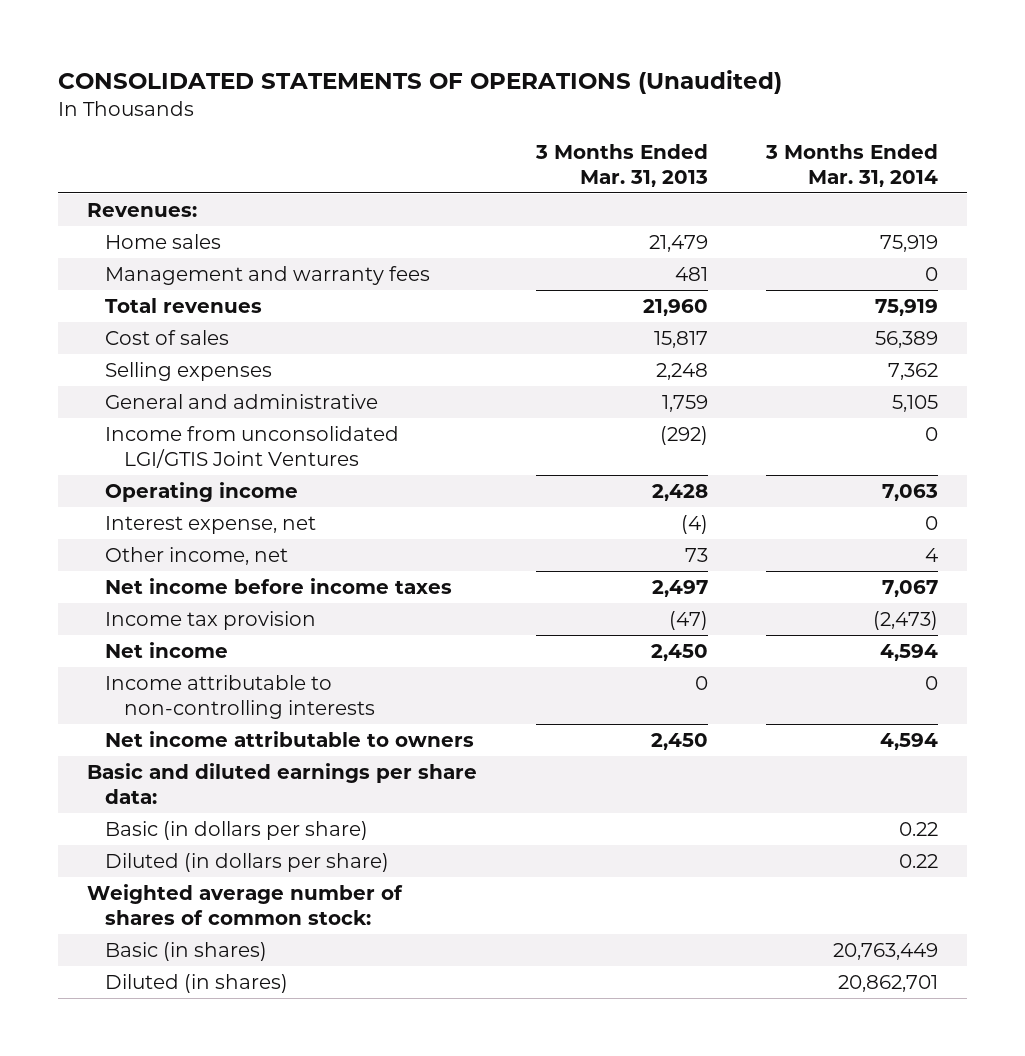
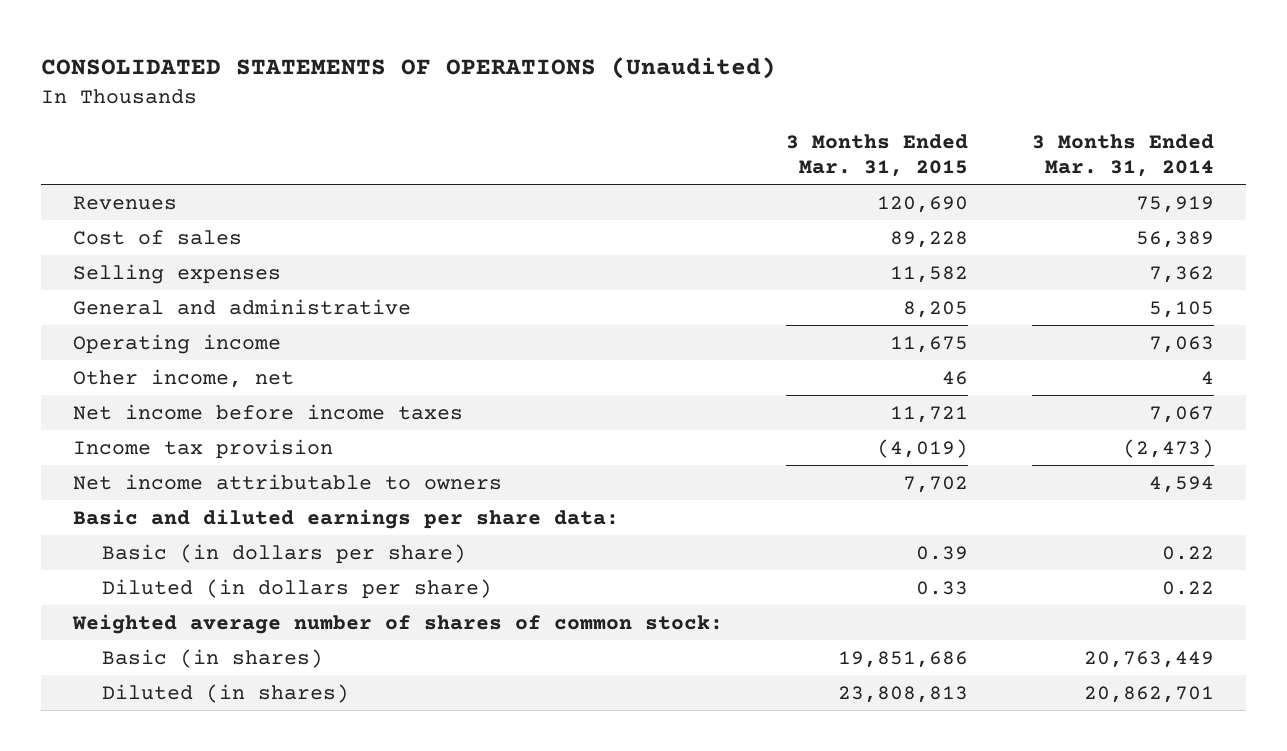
- | 3 Months Ended Mar. 31, 2013 | 3 Months Ended Mar. 31, 2014
+ | 3 Months Ended Mar. 31, 2015 | 3 Months Ended Mar. 31, 2014
- Revenues:
- Home sales | 21,479 | 75,919
- Management and warranty fees | 481 | 0
- Total revenues | 21,960 | 75,919
+ Revenues | 120,690 | 75,919
- Income from unconsolidated LGI/GTIS Joint Ventures | (292) | 0
- Interest expense, net | (4) | 0
- Net income | 2,450 | 4,594
- Income attributable to non-controlling interests | 0 | 0

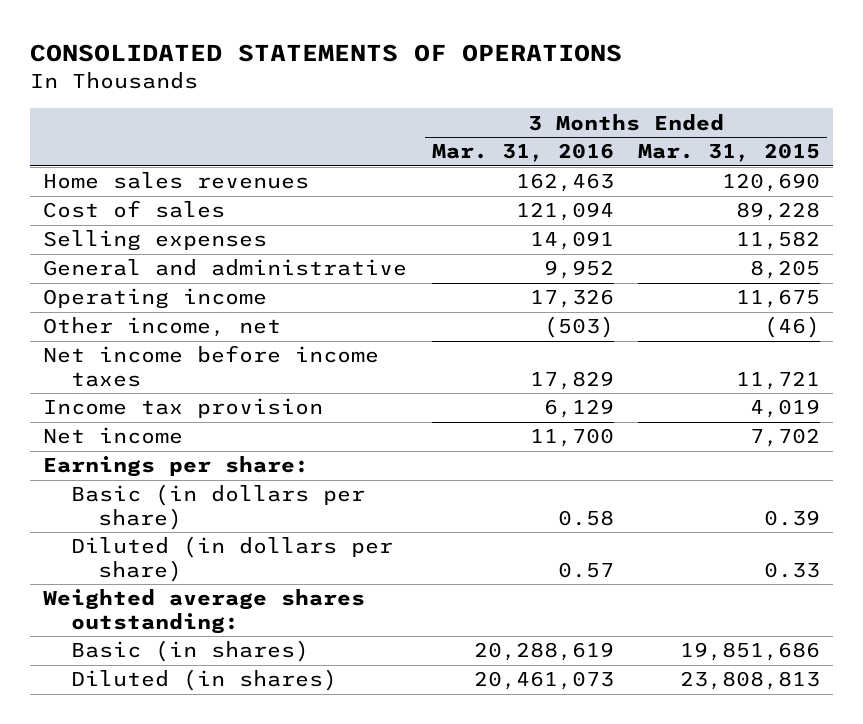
- CONSOLIDATED STATEMENTS OF OPERATIONS (Unaudited)
+ CONSOLIDATED STATEMENTS OF OPERATIONS
- | 3 Months Ended Mar. 31, 2015 | 3 Months Ended Mar. 31, 2014
+ | 3 Months Ended Mar. 31, 2016 | 3 Months Ended Mar. 31, 2015
- Revenues | 120,690 | 75,919
+ Home sales revenues | 162,463 | 120,690
- Other income, net | 46 | 4
+ Other income, net | (503) | (46)
- Income tax provision | (4,019) | (2,473)
- Net income attributable to owners | 7,702 | 4,594
- Basic and diluted earnings per share data:
+ Income tax provision | 6,129 | 4,019
+ Net income | 11,700 | 7,702
+ Earnings per share:
- Weighted average number of shares of common stock:
+ Weighted average shares outstanding:

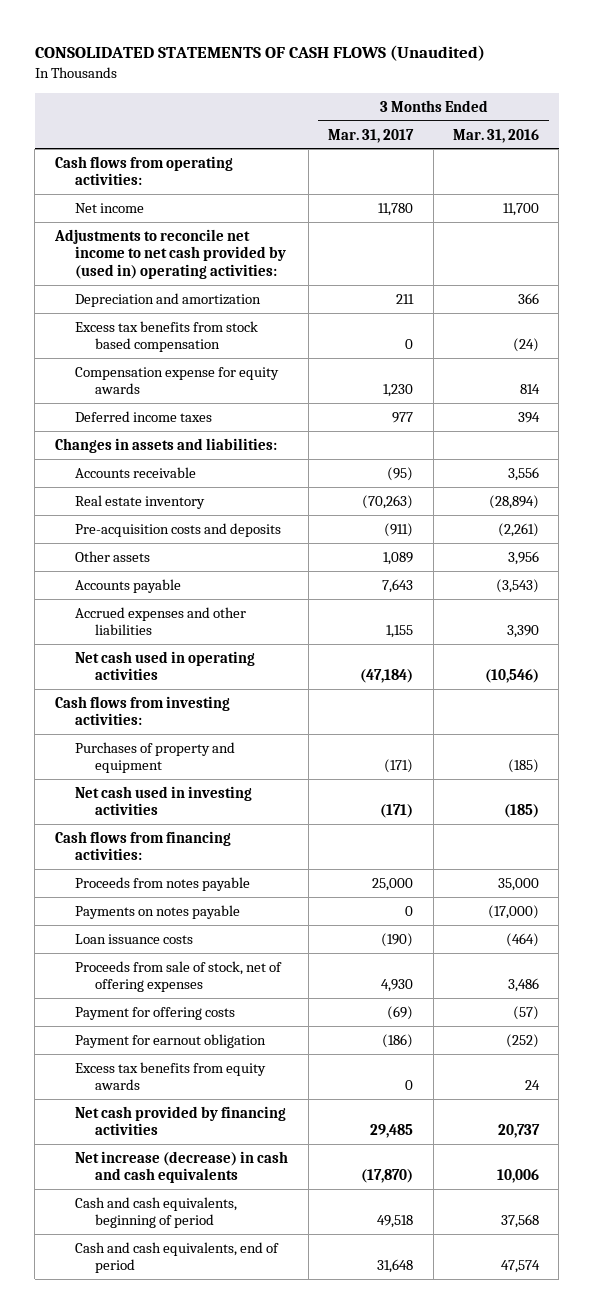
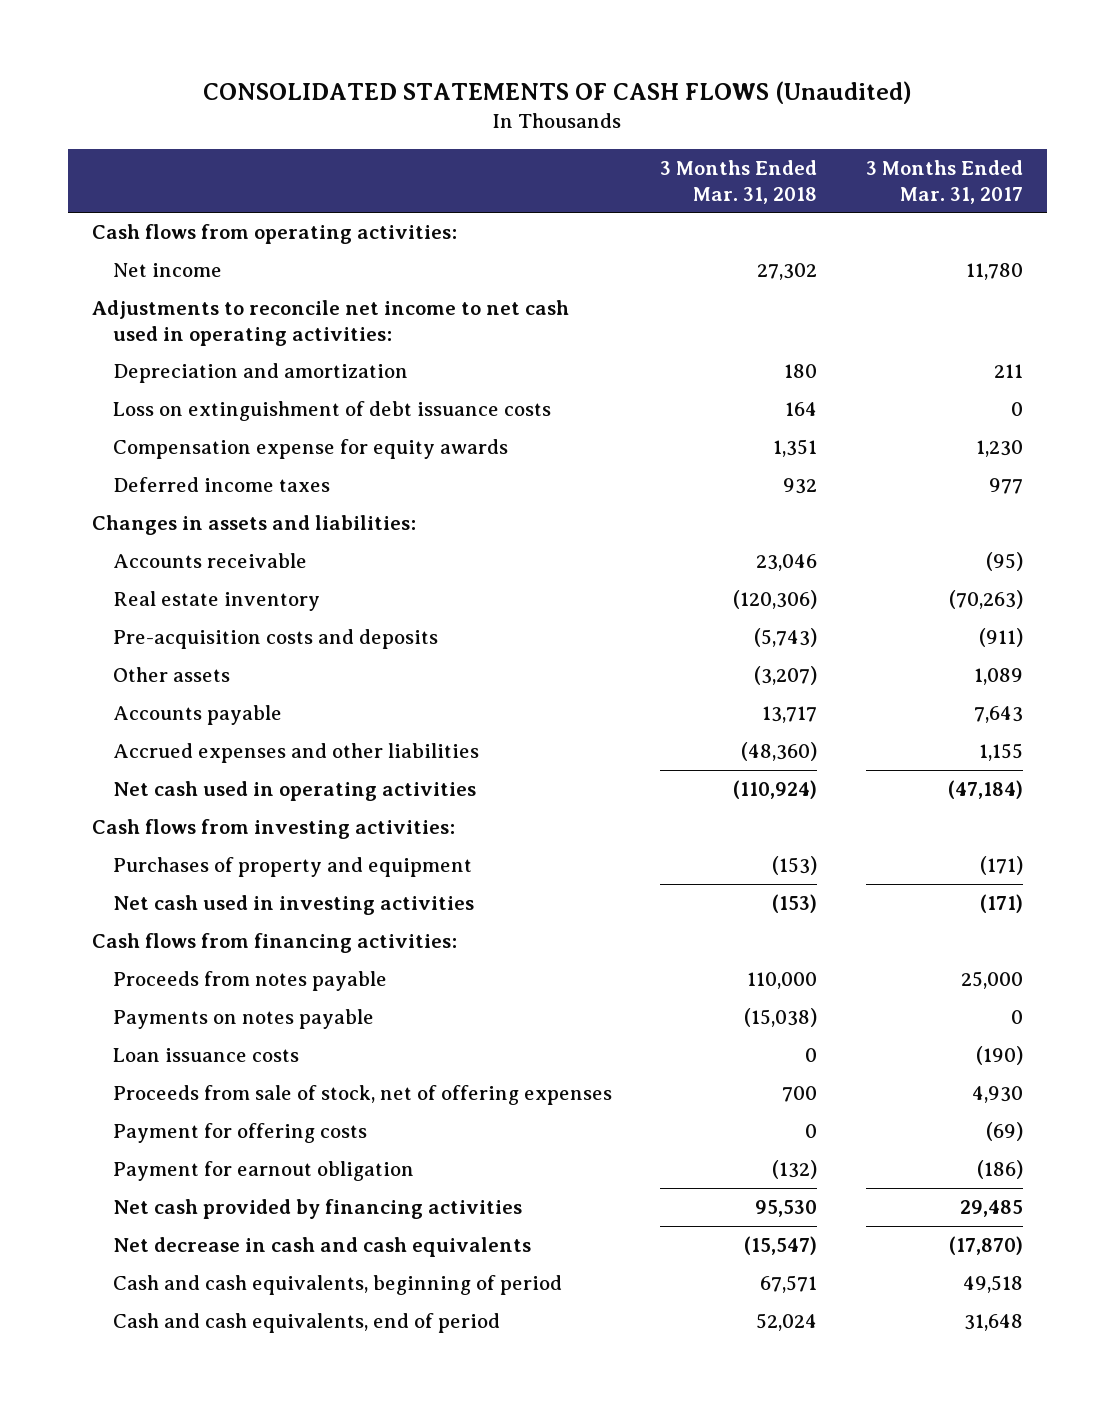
- | 3 Months Ended Mar. 31, 2017 | 3 Months Ended Mar. 31, 2016
+ | 3 Months Ended Mar. 31, 2018 | 3 Months Ended Mar. 31, 2017
- Adjustments to reconcile net income to net cash provided by (used in) operating activities:
+ Adjustments to reconcile net income to net cash used in operating activities:
- Excess tax benefits from stock based compensation | 0 | (24)
+ Loss on extinguishment of debt issuance costs | 164 | 0
- Excess tax benefits from equity awards | 0 | 24
- Net increase (decrease) in cash and cash equivalents | (17,870) | 10,006
+ Net decrease in cash and cash equivalents | (15,547) | (17,870)

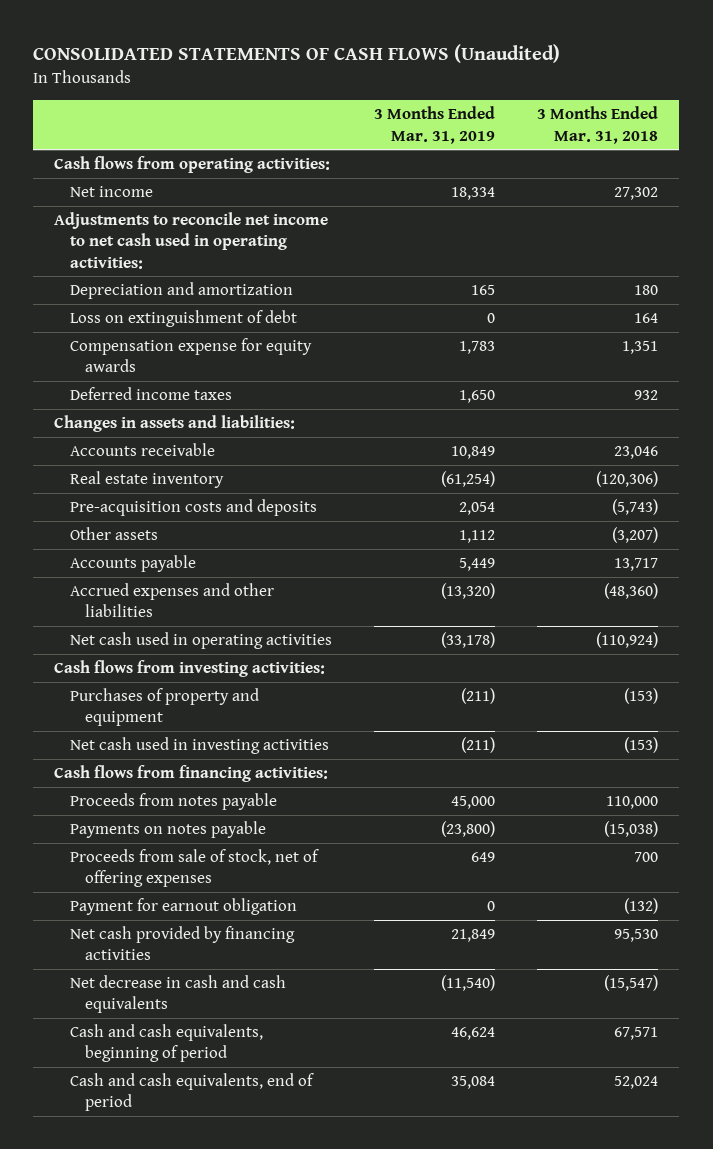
- | 3 Months Ended Mar. 31, 2018 | 3 Months Ended Mar. 31, 2017
+ | 3 Months Ended Mar. 31, 2019 | 3 Months Ended Mar. 31, 2018
- Loss on extinguishment of debt issuance costs | 164 | 0
+ Loss on extinguishment of debt | 0 | 164
- Loan issuance costs | 0 | (190)
- Payment for offering costs | 0 | (69)

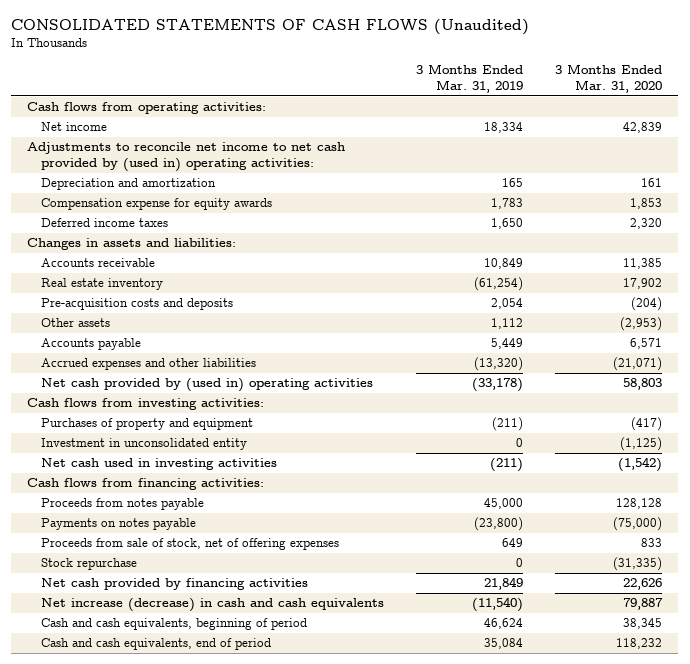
- | 3 Months Ended Mar. 31, 2019 | 3 Months Ended Mar. 31, 2018
+ | 3 Months Ended Mar. 31, 2019 | 3 Months Ended Mar. 31, 2020
- Adjustments to reconcile net income to net cash used in operating activities:
+ Adjustments to reconcile net income to net cash provided by (used in) operating activities:
- Loss on extinguishment of debt | 0 | 164
- Net cash used in operating activities | (33,178) | (110,924)
+ Net cash provided by (used in) operating activities | (33,178) | 58,803
+ Investment in unconsolidated entity | 0 | (1,125)
- Payment for earnout obligation | 0 | (132)
+ Stock repurchase | 0 | (31,335)
- Net decrease in cash and cash equivalents | (11,540) | (15,547)
+ Net increase (decrease) in cash and cash equivalents | (11,540) | 79,887

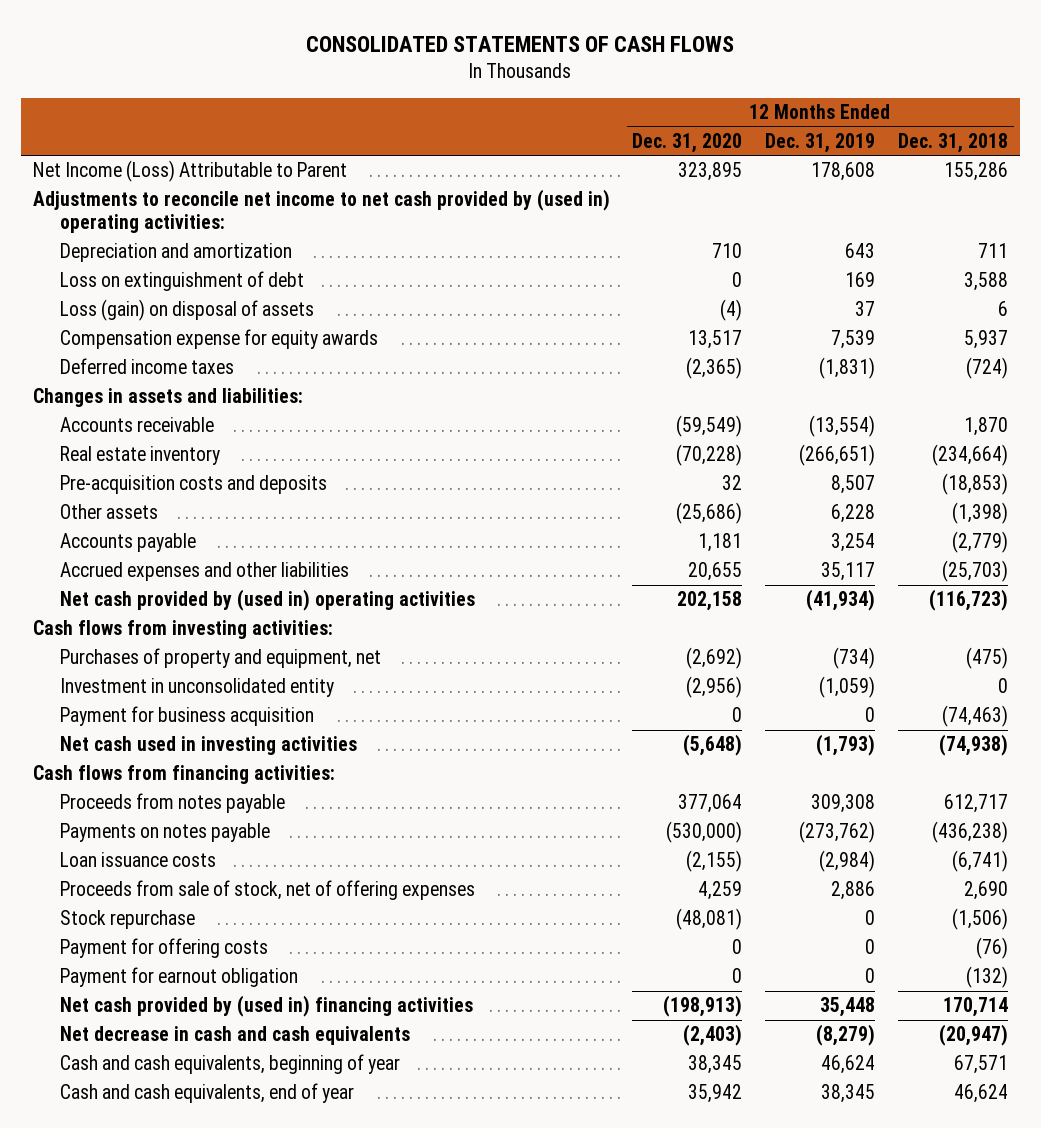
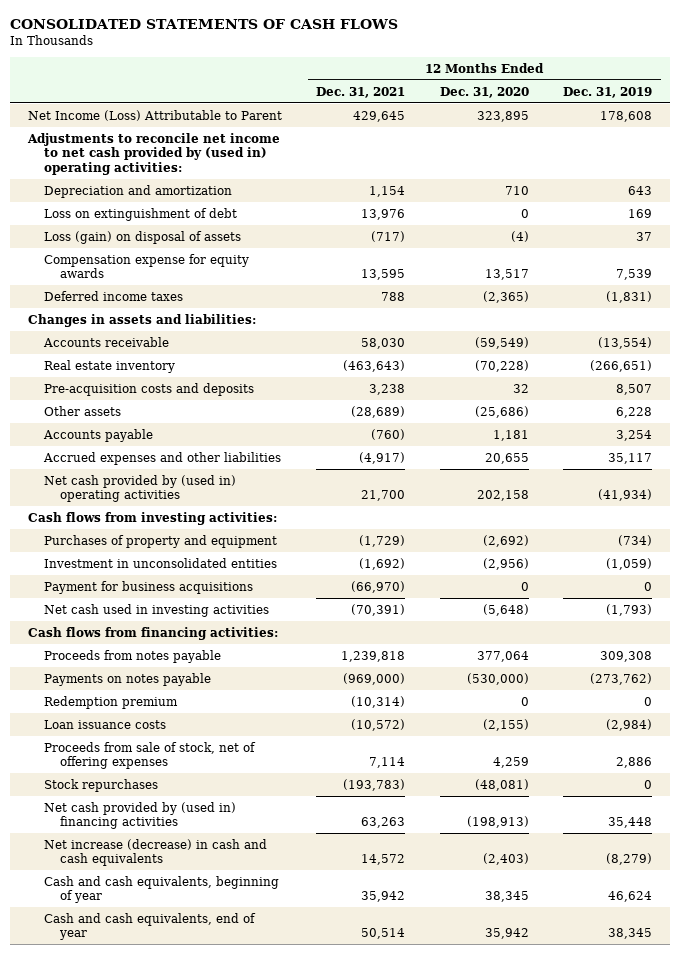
- | 12 Months Ended Dec. 31, 2020 | 12 Months Ended Dec. 31, 2019 | 12 Months Ended Dec. 31, 2018
+ | 12 Months Ended Dec. 31, 2021 | 12 Months Ended Dec. 31, 2020 | 12 Months Ended Dec. 31, 2019
- Purchases of property and equipment, net | (2,692) | (734) | (475)
- Investment in unconsolidated entity | (2,956) | (1,059) | 0
- Payment for business acquisition | 0 | 0 | (74,463)
+ Purchases of property and equipment | (1,729) | (2,692) | (734)
+ Investment in unconsolidated entities | (1,692) | (2,956) | (1,059)
+ Payment for business acquisitions | (66,970) | 0 | 0
+ Redemption premium | (10,314) | 0 | 0
- Stock repurchase | (48,081) | 0 | (1,506)
- Payment for offering costs | 0 | 0 | (76)
- Payment for earnout obligation | 0 | 0 | (132)
+ Stock repurchases | (193,783) | (48,081) | 0
- Net decrease in cash and cash equivalents | (2,403) | (8,279) | (20,947)
+ Net increase (decrease) in cash and cash equivalents | 14,572 | (2,403) | (8,279)

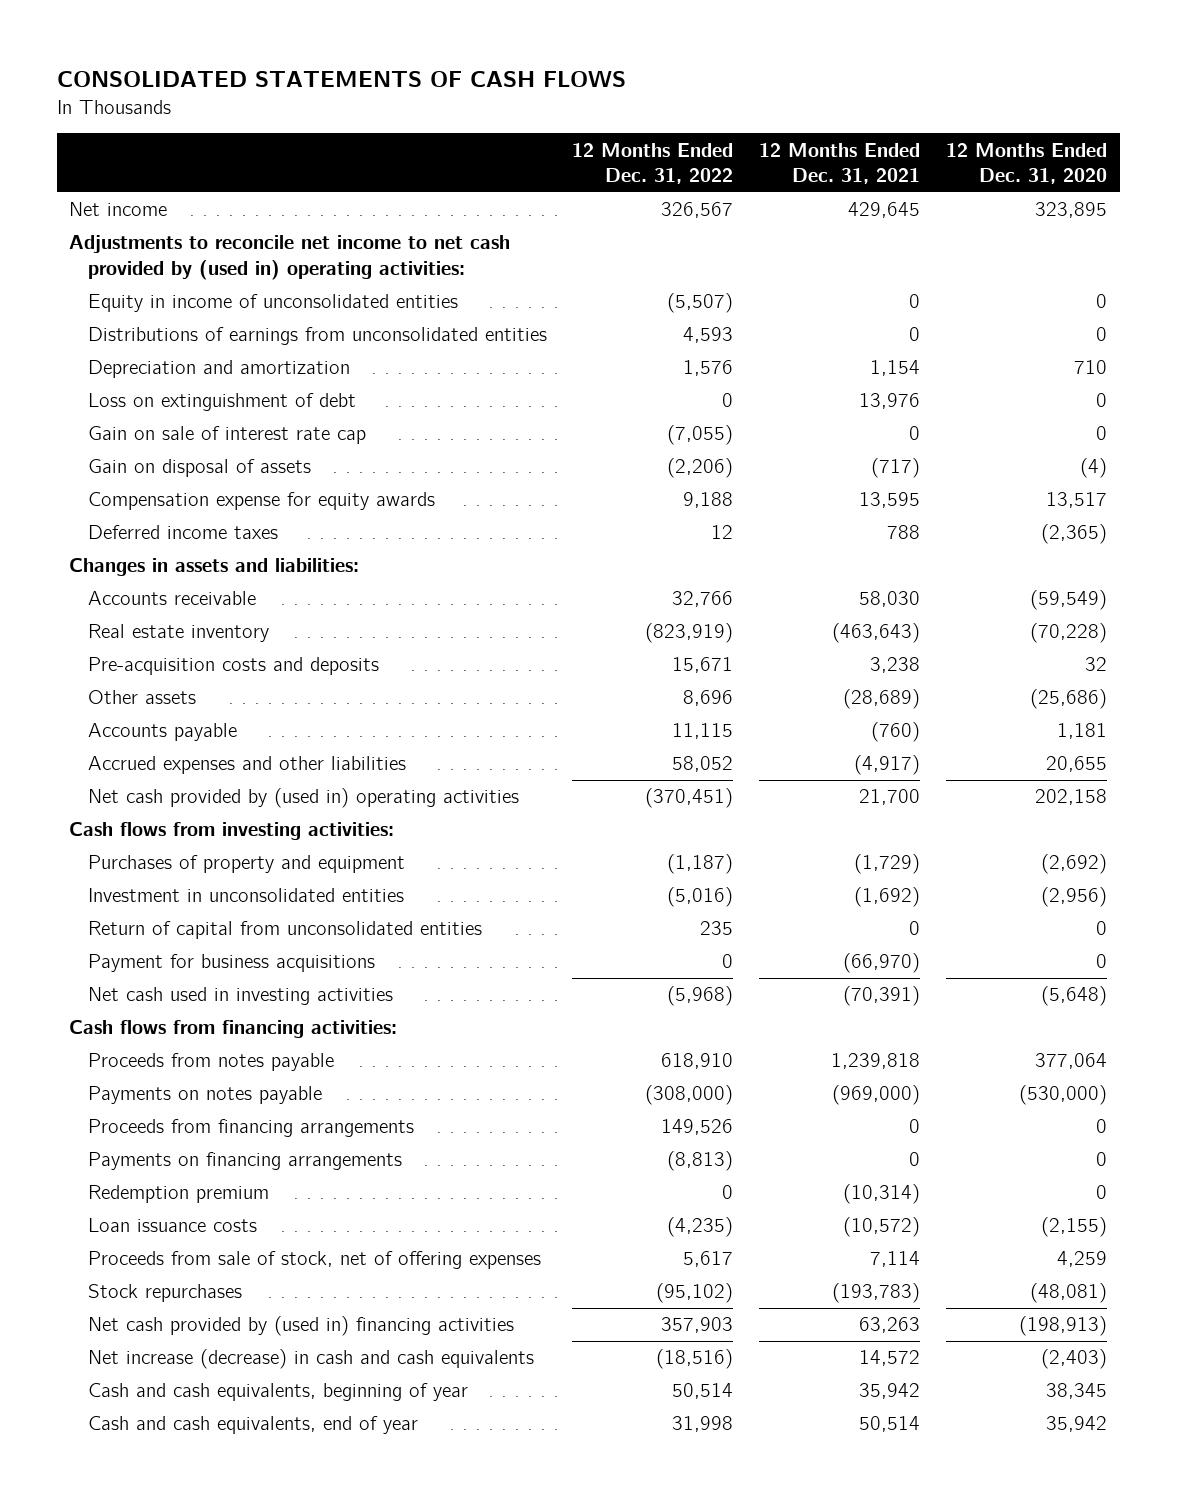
- | 12 Months Ended Dec. 31, 2021 | 12 Months Ended Dec. 31, 2020 | 12 Months Ended Dec. 31, 2019
+ | 12 Months Ended Dec. 31, 2022 | 12 Months Ended Dec. 31, 2021 | 12 Months Ended Dec. 31, 2020
- Net Income (Loss) Attributable to Parent | 429,645 | 323,895 | 178,608
+ Net income | 326,567 | 429,645 | 323,895
+ Equity in income of unconsolidated entities | (5,507) | 0 | 0
+ Distributions of earnings from unconsolidated entities | 4,593 | 0 | 0
- Loss (gain) on disposal of assets | (717) | (4) | 37
+ Gain on sale of interest rate cap | (7,055) | 0 | 0
+ Gain on disposal of assets | (2,206) | (717) | (4)
+ Return of capital from unconsolidated entities | 235 | 0 | 0
+ Proceeds from financing arrangements | 149,526 | 0 | 0
+ Payments on financing arrangements | (8,813) | 0 | 0

